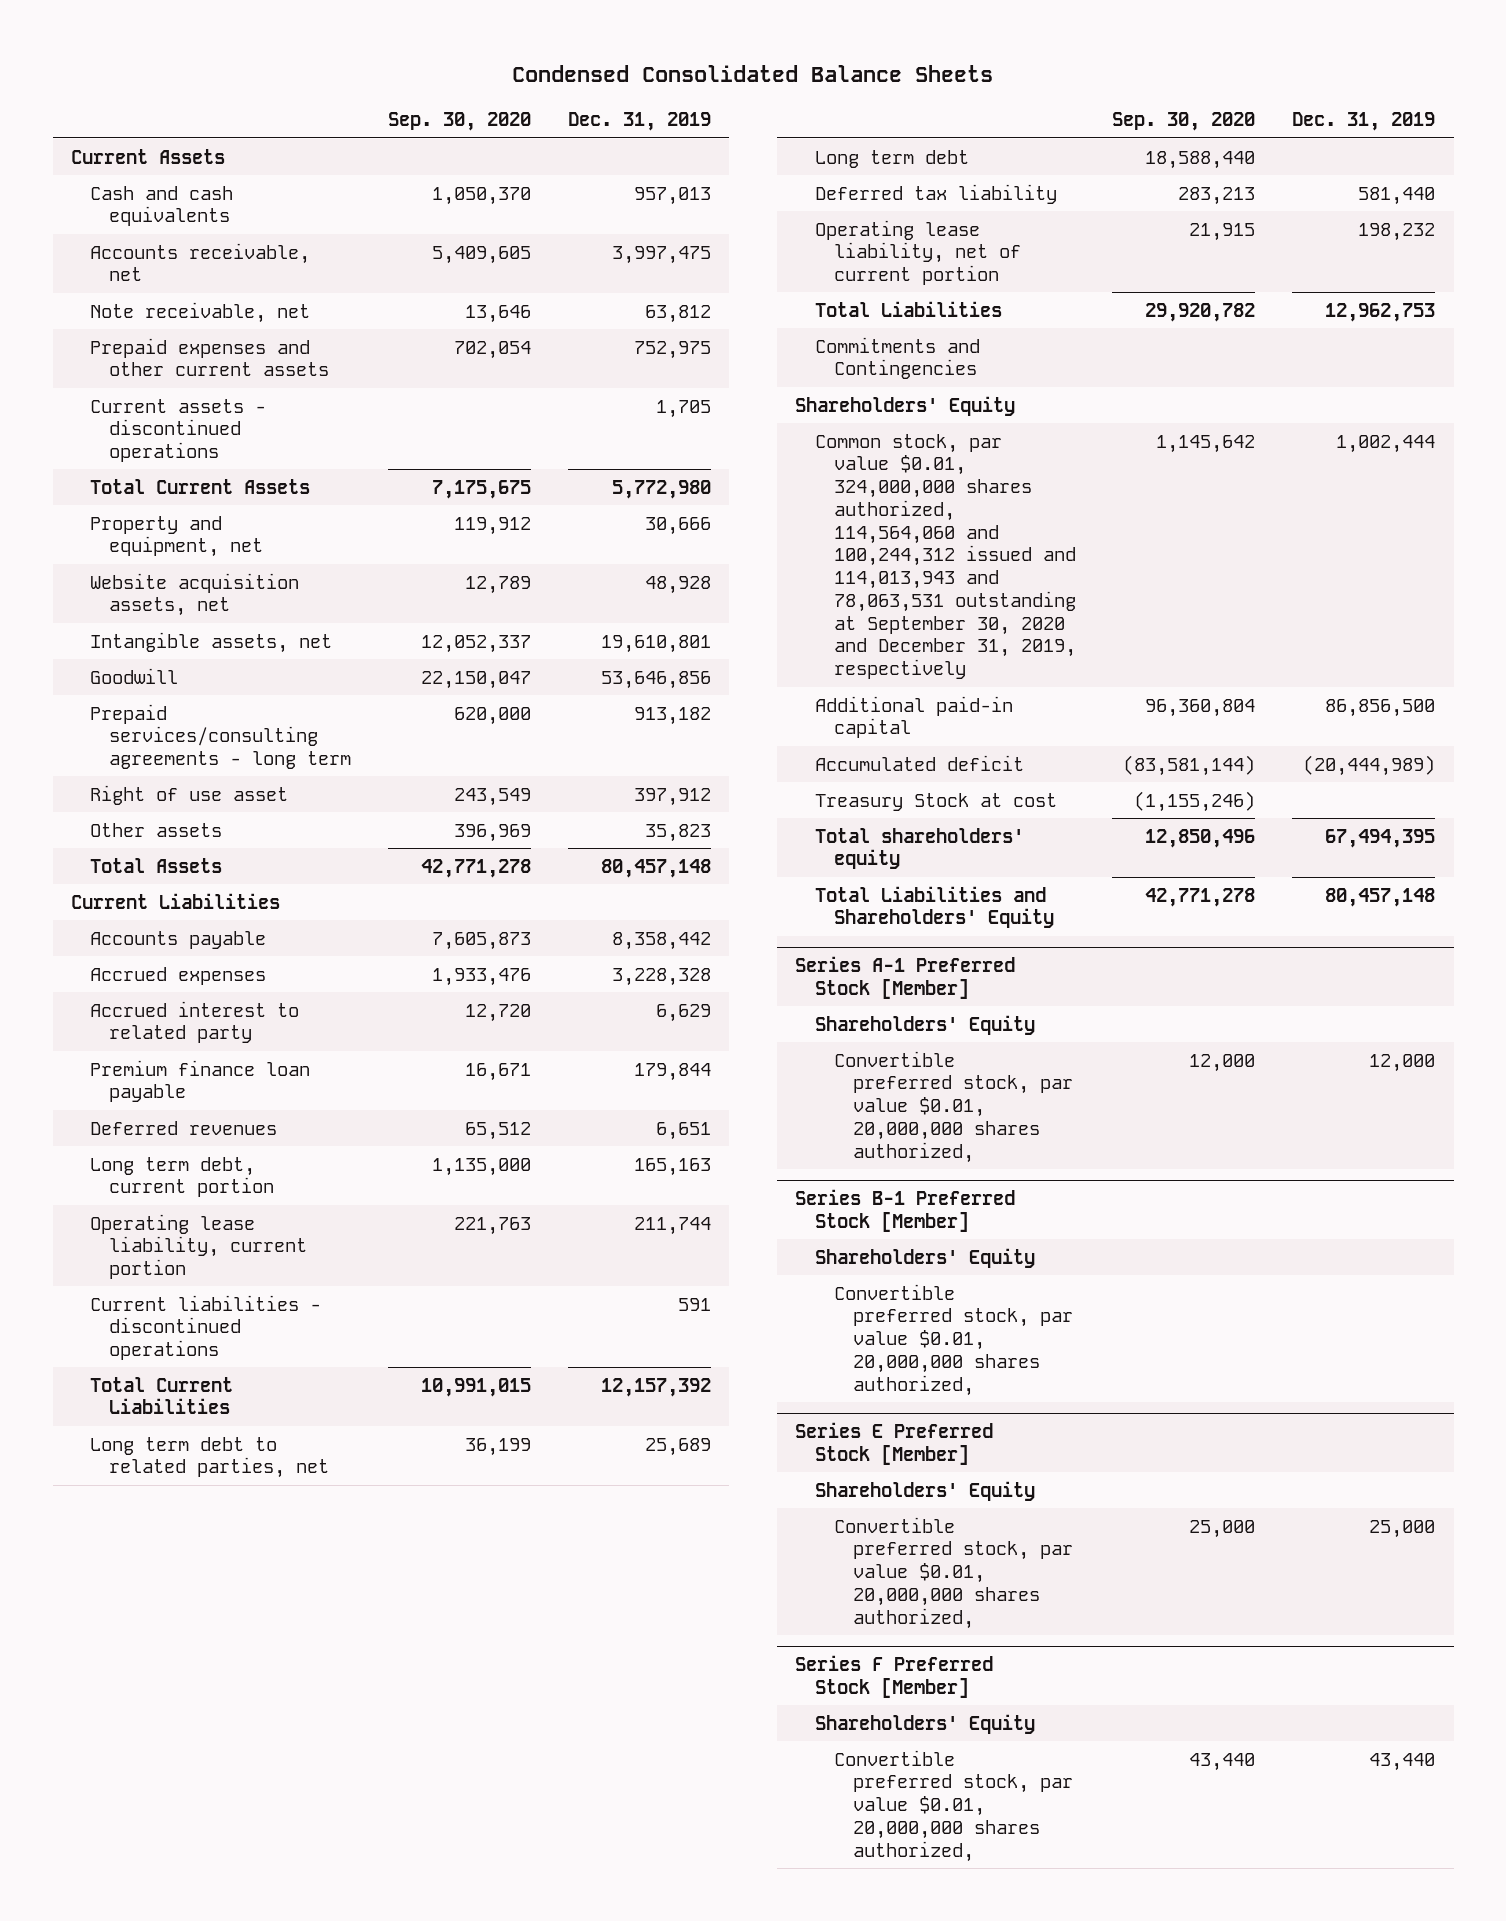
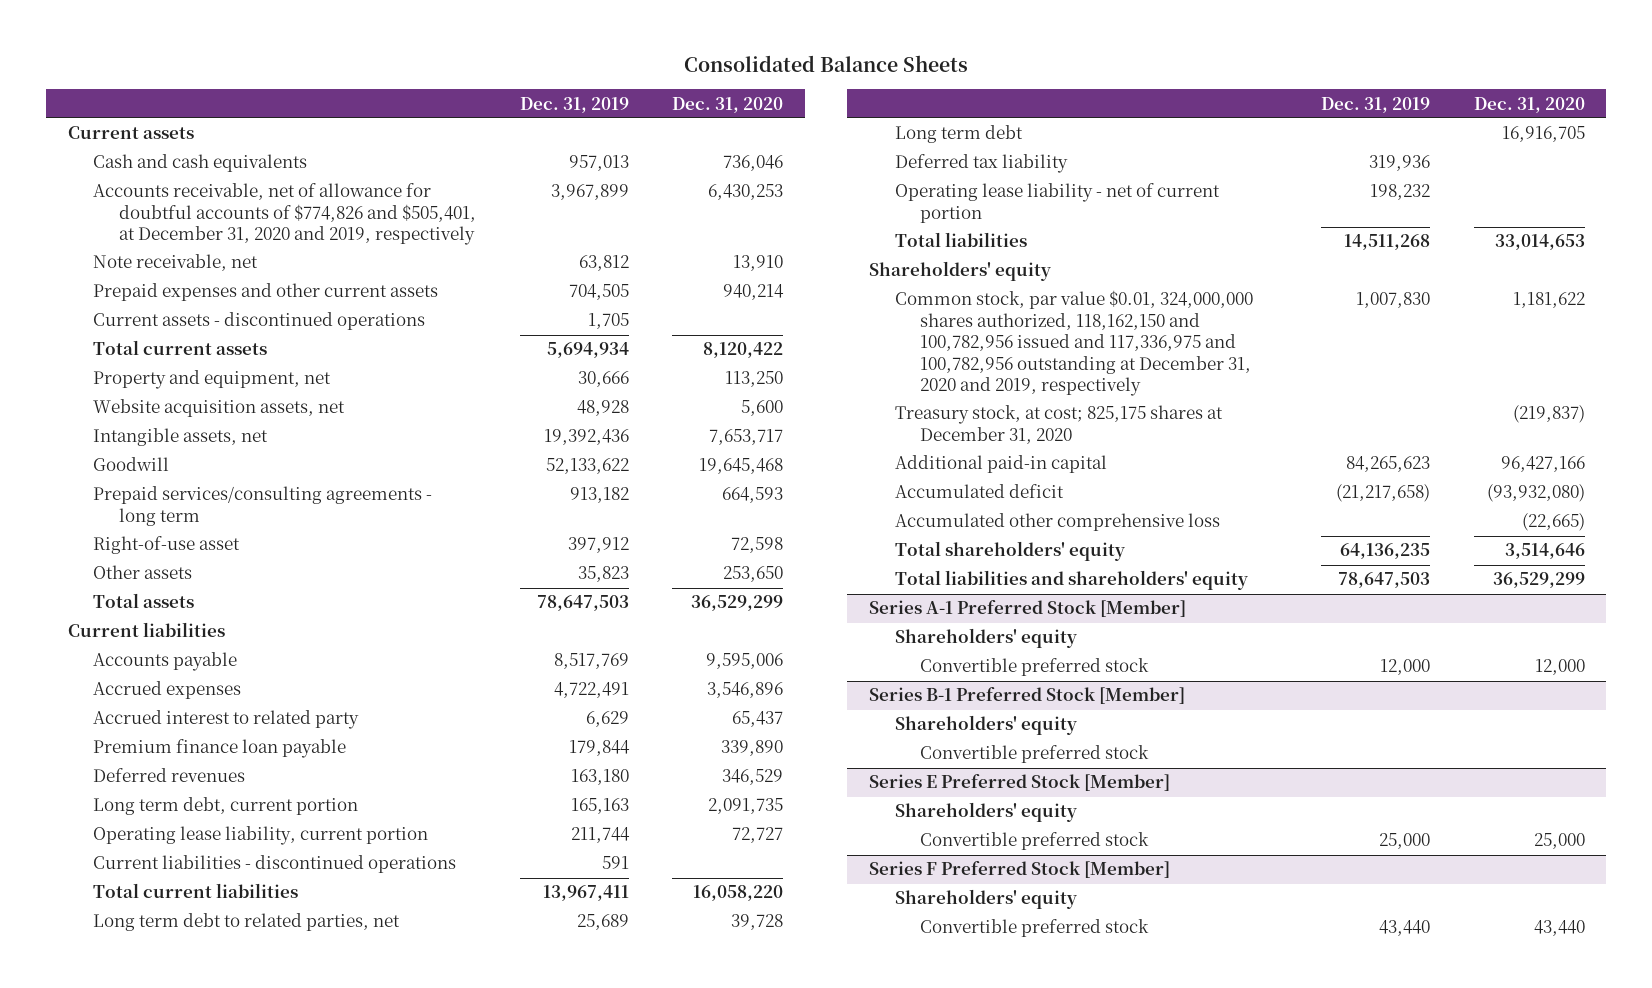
- Condensed Consolidated Balance Sheets
+ Consolidated Balance Sheets
- | Sep. 30, 2020 | Dec. 31, 2019
+ | Dec. 31, 2019 | Dec. 31, 2020
- Current Assets
+ Current assets
- Accounts receivable, net | 5,409,605 | 3,997,475
+ Accounts receivable, net of allowance for doubtful accounts of $774,826 and $505,401, at December 31, 2020 and 2019, respectively | 3,967,899 | 6,430,253
- Prepaid expenses and other current assets | 702,054 | 752,975
+ Prepaid expenses and other current assets | 704,505 | 940,214
- Total Current Assets | 7,175,675 | 5,772,980
+ Total current assets | 5,694,934 | 8,120,422
- Intangible assets, net | 12,052,337 | 19,610,801
- Goodwill | 22,150,047 | 53,646,856
+ Intangible assets, net | 19,392,436 | 7,653,717
+ Goodwill | 52,133,622 | 19,645,468
- Right of use asset | 243,549 | 397,912
+ Right-of-use asset | 397,912 | 72,598
- Total Assets | 42,771,278 | 80,457,148
- Current Liabilities
- Accounts payable | 7,605,873 | 8,358,442
- Accrued expenses | 1,933,476 | 3,228,328
+ Total assets | 78,647,503 | 36,529,299
+ Current liabilities
+ Accounts payable | 8,517,769 | 9,595,006
+ Accrued expenses | 4,722,491 | 3,546,896
- Deferred revenues | 65,512 | 6,651
+ Deferred revenues | 163,180 | 346,529
- Total Current Liabilities | 10,991,015 | 12,157,392
+ Total current liabilities | 13,967,411 | 16,058,220
- Deferred tax liability | 283,213 | 581,440
- Operating lease liability, net of current portion | 21,915 | 198,232
- Total Liabilities | 29,920,782 | 12,962,753
- Commitments and Contingencies
- Shareholders' Equity
- Common stock, par value $0.01, 324,000,000 shares authorized, 114,564,060 and 100,244,312 issued and 114,013,943 and 78,063,531 outstanding at September 30, 2020 and December 31, 2019, respectively | 1,145,642 | 1,002,444
- Additional paid-in capital | 96,360,804 | 86,856,500
- Accumulated deficit | (83,581,144) | (20,444,989)
- Treasury Stock at cost | (1,155,246) |
- Total shareholders' equity | 12,850,496 | 67,494,395
- Total Liabilities and Shareholders' Equity | 42,771,278 | 80,457,148
+ Deferred tax liability | 319,936 |
+ Operating lease liability - net of current portion | 198,232 |
+ Total liabilities | 14,511,268 | 33,014,653
+ Shareholders' equity
+ Common stock, par value $0.01, 324,000,000 shares authorized, 118,162,150 and 100,782,956 issued and 117,336,975 and 100,782,956 outstanding at December 31, 2020 and 2019, respectively | 1,007,830 | 1,181,622
+ Treasury stock, at cost; 825,175 shares at December 31, 2020 | | (219,837)
+ Additional paid-in capital | 84,265,623 | 96,427,166
+ Accumulated deficit | (21,217,658) | (93,932,080)
+ Accumulated other comprehensive loss | | (22,665)
+ Total shareholders' equity | 64,136,235 | 3,514,646
+ Total liabilities and shareholders' equity | 78,647,503 | 36,529,299
@ Series A-1 Preferred Stock [Member]
- Shareholders' Equity
- Convertible preferred stock, par value $0.01, 20,000,000 shares authorized, | 12,000 | 12,000
+ Shareholders' equity
+ Convertible preferred stock | 12,000 | 12,000
@ Series B-1 Preferred Stock [Member]
- Shareholders' Equity
- Convertible preferred stock, par value $0.01, 20,000,000 shares authorized,
+ Shareholders' equity
+ Convertible preferred stock
@ Series E Preferred Stock [Member]
- Shareholders' Equity
- Convertible preferred stock, par value $0.01, 20,000,000 shares authorized, | 25,000 | 25,000
+ Shareholders' equity
+ Convertible preferred stock | 25,000 | 25,000
@ Series F Preferred Stock [Member]
- Shareholders' Equity
- Convertible preferred stock, par value $0.01, 20,000,000 shares authorized, | 43,440 | 43,440
+ Shareholders' equity
+ Convertible preferred stock | 43,440 | 43,440

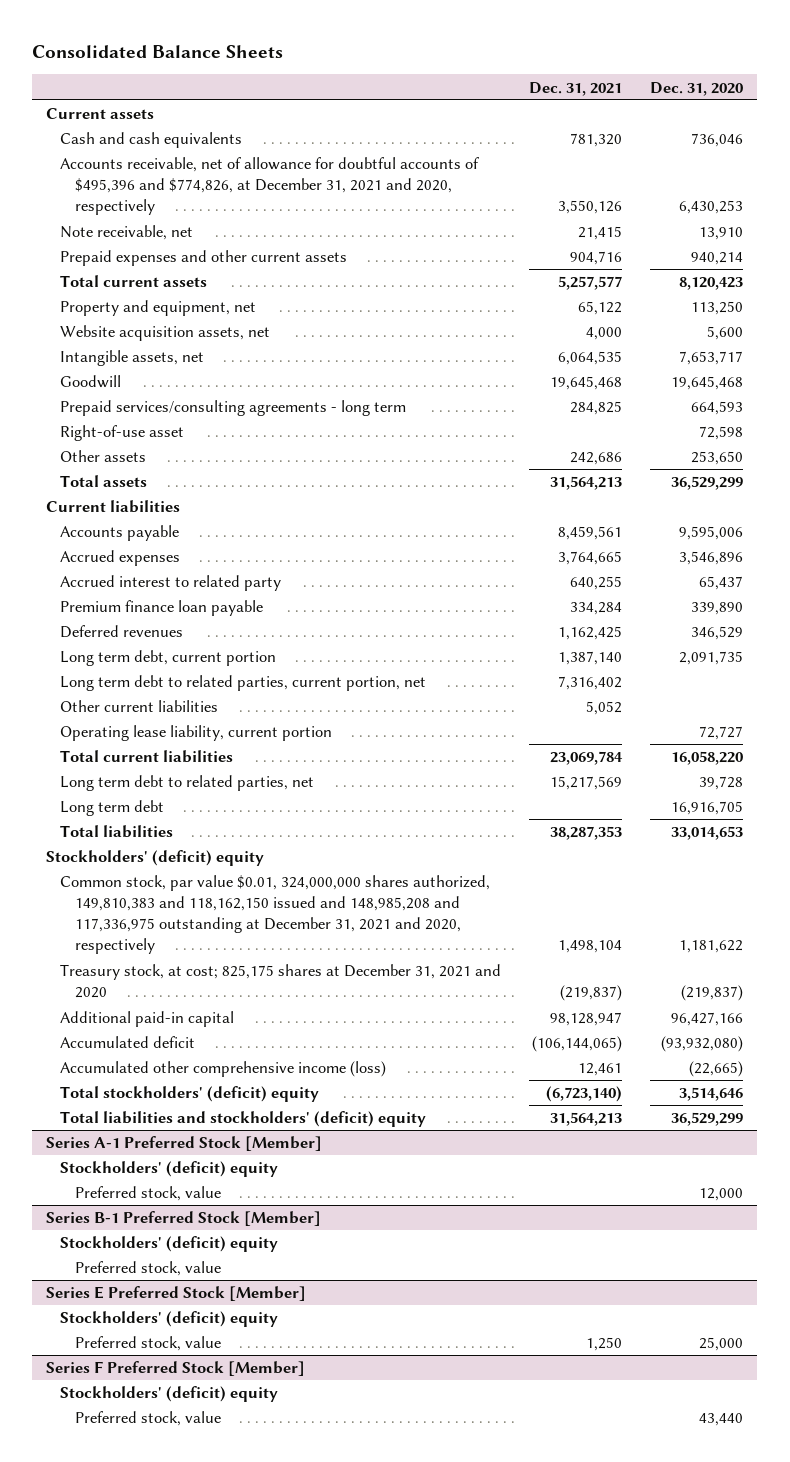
- | Dec. 31, 2019 | Dec. 31, 2020
+ | Dec. 31, 2021 | Dec. 31, 2020
- Accounts receivable, net of allowance for doubtful accounts of $774,826 and $505,401, at December 31, 2020 and 2019, respectively | 3,967,899 | 6,430,253
+ Accounts receivable, net of allowance for doubtful accounts of $495,396 and $774,826, at December 31, 2021 and 2020, respectively | 3,550,126 | 6,430,253
- Current assets - discontinued operations | 1,705 |
- Total current assets | 5,694,934 | 8,120,422
+ Total current assets | 5,257,577 | 8,120,423
+ Long term debt to related parties, current portion, net | 7,316,402 |
+ Other current liabilities | 5,052 |
- Current liabilities - discontinued operations | 591 |
- Deferred tax liability | 319,936 |
- Operating lease liability - net of current portion | 198,232 |
- Shareholders' equity
- Common stock, par value $0.01, 324,000,000 shares authorized, 118,162,150 and 100,782,956 issued and 117,336,975 and 100,782,956 outstanding at December 31, 2020 and 2019, respectively | 1,007,830 | 1,181,622
- Treasury stock, at cost; 825,175 shares at December 31, 2020 | | (219,837)
+ Stockholders' (deficit) equity
+ Common stock, par value $0.01, 324,000,000 shares authorized, 149,810,383 and 118,162,150 issued and 148,985,208 and 117,336,975 outstanding at December 31, 2021 and 2020, respectively | 1,498,104 | 1,181,622
+ Treasury stock, at cost; 825,175 shares at December 31, 2021 and 2020 | (219,837) | (219,837)
- Accumulated other comprehensive loss | | (22,665)
- Total shareholders' equity | 64,136,235 | 3,514,646
- Total liabilities and shareholders' equity | 78,647,503 | 36,529,299
+ Accumulated other comprehensive income (loss) | 12,461 | (22,665)
+ Total stockholders' (deficit) equity | (6,723,140) | 3,514,646
+ Total liabilities and stockholders' (deficit) equity | 31,564,213 | 36,529,299
@ Series A-1 Preferred Stock [Member]
- Shareholders' equity
- Convertible preferred stock | 12,000 | 12,000
+ Stockholders' (deficit) equity
+ Preferred stock, value | | 12,000
@ Series B-1 Preferred Stock [Member]
- Shareholders' equity
- Convertible preferred stock
+ Stockholders' (deficit) equity
+ Preferred stock, value
@ Series E Preferred Stock [Member]
- Shareholders' equity
- Convertible preferred stock | 25,000 | 25,000
+ Stockholders' (deficit) equity
+ Preferred stock, value | 1,250 | 25,000
@ Series F Preferred Stock [Member]
- Shareholders' equity
- Convertible preferred stock | 43,440 | 43,440
+ Stockholders' (deficit) equity
+ Preferred stock, value | | 43,440

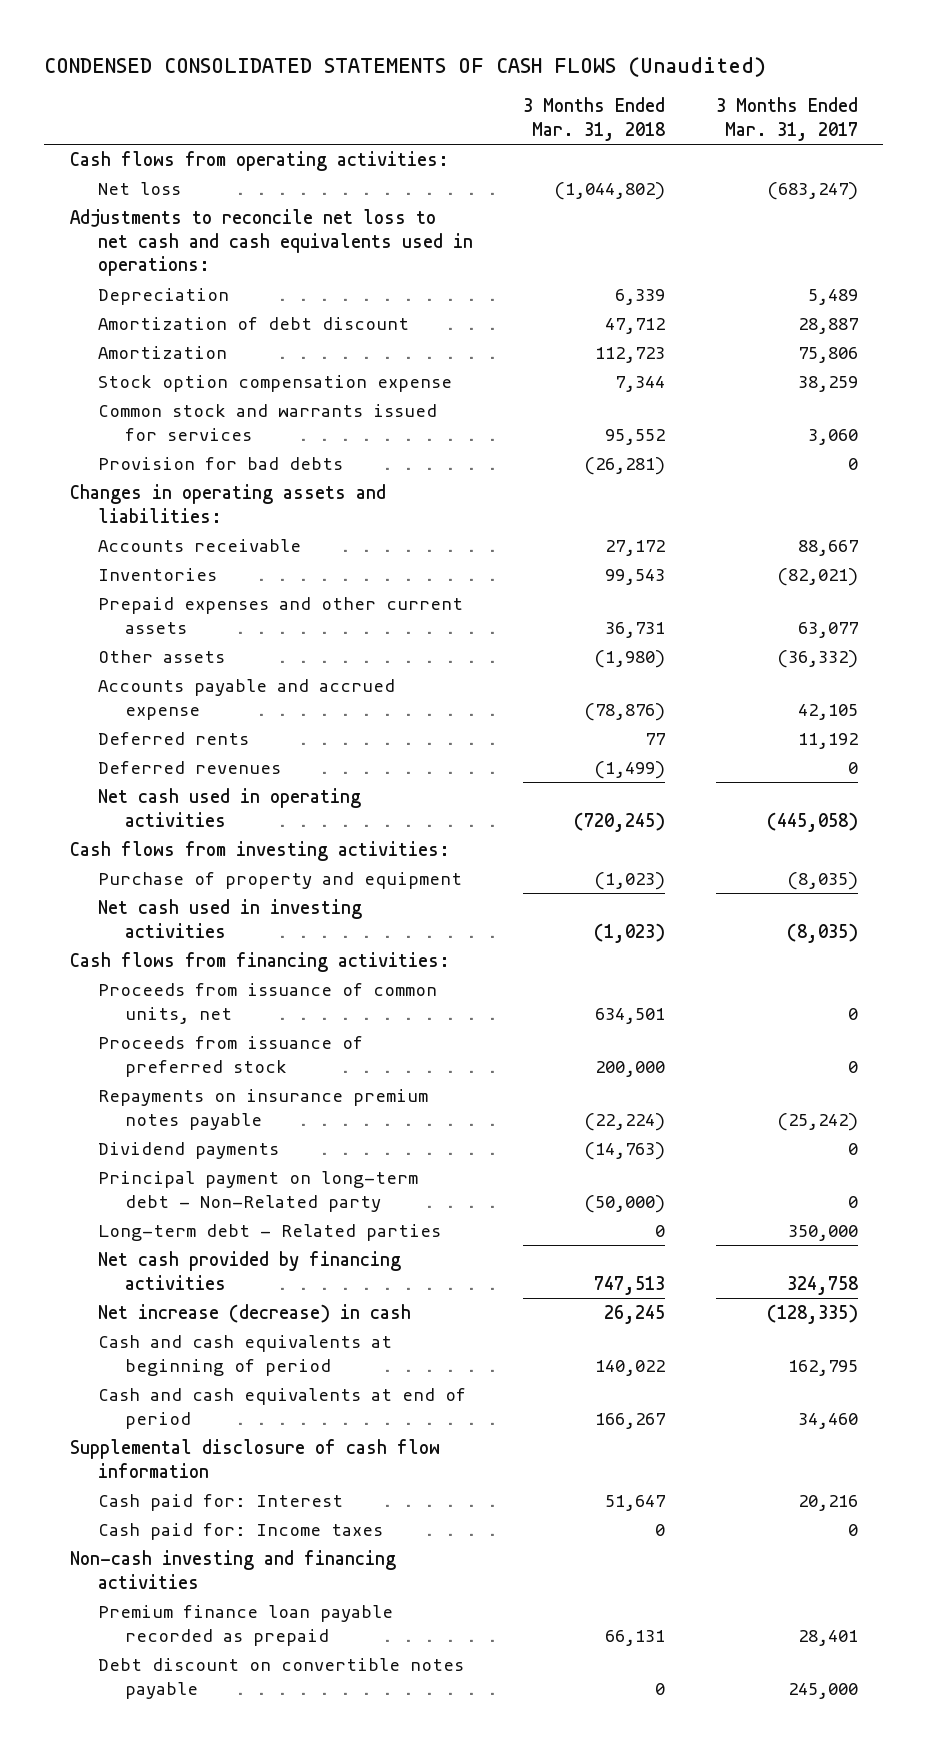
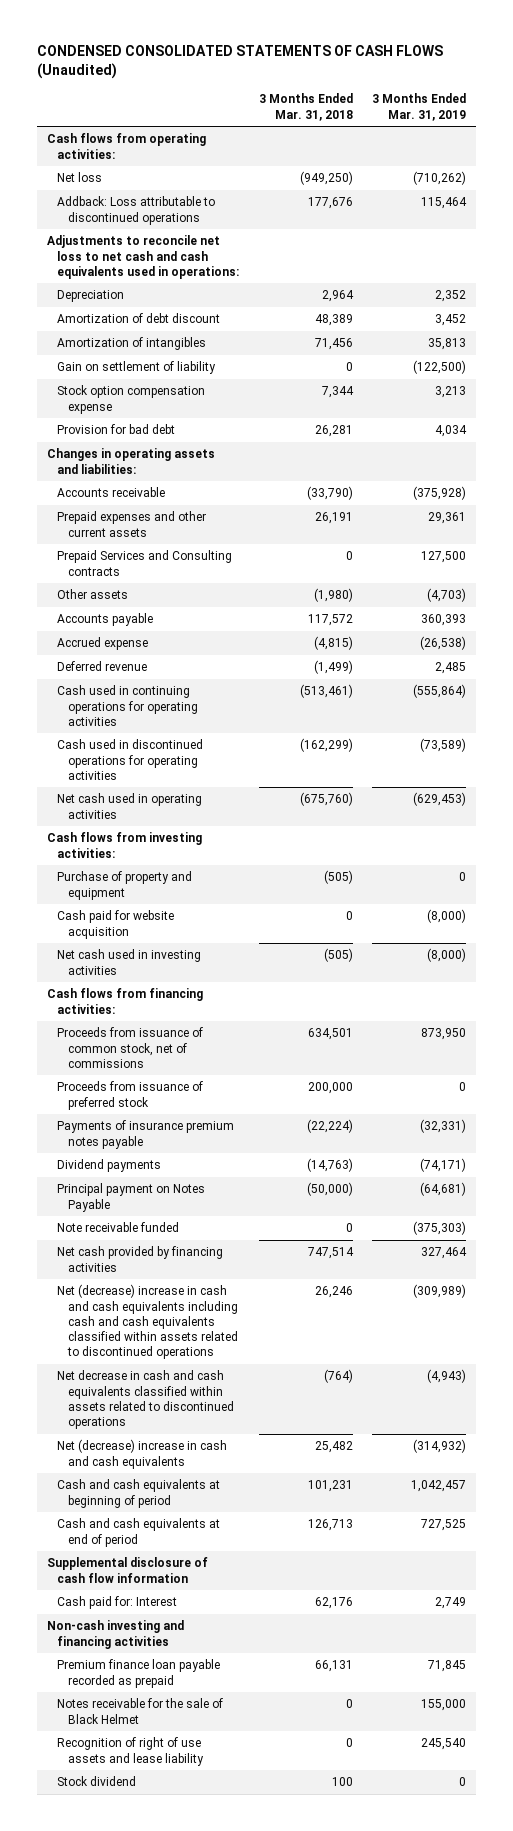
- | 3 Months Ended Mar. 31, 2018 | 3 Months Ended Mar. 31, 2017
+ | 3 Months Ended Mar. 31, 2018 | 3 Months Ended Mar. 31, 2019
- Net loss | (1,044,802) | (683,247)
+ Net loss | (949,250) | (710,262)
+ Addback: Loss attributable to discontinued operations | 177,676 | 115,464
- Depreciation | 6,339 | 5,489
- Amortization of debt discount | 47,712 | 28,887
- Amortization | 112,723 | 75,806
+ Depreciation | 2,964 | 2,352
+ Amortization of debt discount | 48,389 | 3,452
+ Amortization of intangibles | 71,456 | 35,813
+ Gain on settlement of liability | 0 | (122,500)
- Common stock and warrants issued for services | 95,552 | 3,060
- Provision for bad debts | (26,281) | 0
+ Provision for bad debt | 26,281 | 4,034
- Accounts receivable | 27,172 | 88,667
- Inventories | 99,543 | (82,021)
- Prepaid expenses and other current assets | 36,731 | 63,077
+ Accounts receivable | (33,790) | (375,928)
+ Prepaid expenses and other current assets | 26,191 | 29,361
+ Prepaid Services and Consulting contracts | 0 | 127,500
- Accounts payable and accrued expense | (78,876) | 42,105
- Deferred rents | 77 | 11,192
- Deferred revenues | (1,499) | 0
- Net cash used in operating activities | (720,245) | (445,058)
+ Accounts payable | 117,572 | 360,393
+ Accrued expense | (4,815) | (26,538)
+ Deferred revenue | (1,499) | 2,485
+ Cash used in continuing operations for operating activities | (513,461) | (555,864)
+ Cash used in discontinued operations for operating activities | (162,299) | (73,589)
+ Net cash used in operating activities | (675,760) | (629,453)
- Purchase of property and equipment | (1,023) | (8,035)
- Net cash used in investing activities | (1,023) | (8,035)
+ Purchase of property and equipment | (505) | 0
+ Cash paid for website acquisition | 0 | (8,000)
+ Net cash used in investing activities | (505) | (8,000)
- Proceeds from issuance of common units, net | 634,501 | 0
+ Proceeds from issuance of common stock, net of commissions | 634,501 | 873,950
- Repayments on insurance premium notes payable | (22,224) | (25,242)
+ Payments of insurance premium notes payable | (22,224) | (32,331)
- Principal payment on long-term debt - Non-Related party | (50,000) | 0
- Long-term debt - Related parties | 0 | 350,000
- Net cash provided by financing activities | 747,513 | 324,758
- Net increase (decrease) in cash | 26,245 | (128,335)
- Cash and cash equivalents at beginning of period | 140,022 | 162,795
- Cash and cash equivalents at end of period | 166,267 | 34,460
+ Principal payment on Notes Payable | (50,000) | (64,681)
+ Note receivable funded | 0 | (375,303)
+ Net cash provided by financing activities | 747,514 | 327,464
+ Net (decrease) increase in cash and cash equivalents including cash and cash equivalents classified within assets related to discontinued operations | 26,246 | (309,989)
+ Net decrease in cash and cash equivalents classified within assets related to discontinued operations | (764) | (4,943)
+ Net (decrease) increase in cash and cash equivalents | 25,482 | (314,932)
+ Cash and cash equivalents at beginning of period | 101,231 | 1,042,457
+ Cash and cash equivalents at end of period | 126,713 | 727,525
- Cash paid for: Interest | 51,647 | 20,216
- Cash paid for: Income taxes | 0 | 0
+ Cash paid for: Interest | 62,176 | 2,749
- Debt discount on convertible notes payable | 0 | 245,000
+ Notes receivable for the sale of Black Helmet | 0 | 155,000
+ Recognition of right of use assets and lease liability | 0 | 245,540
+ Stock dividend | 100 | 0

